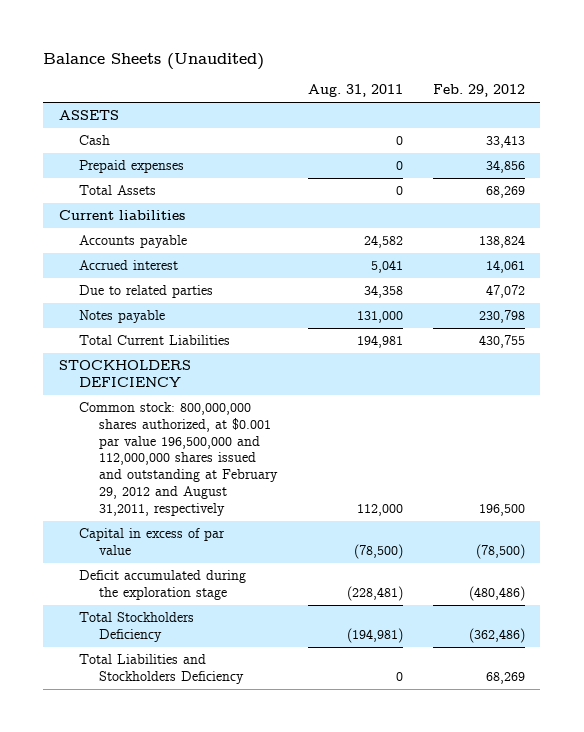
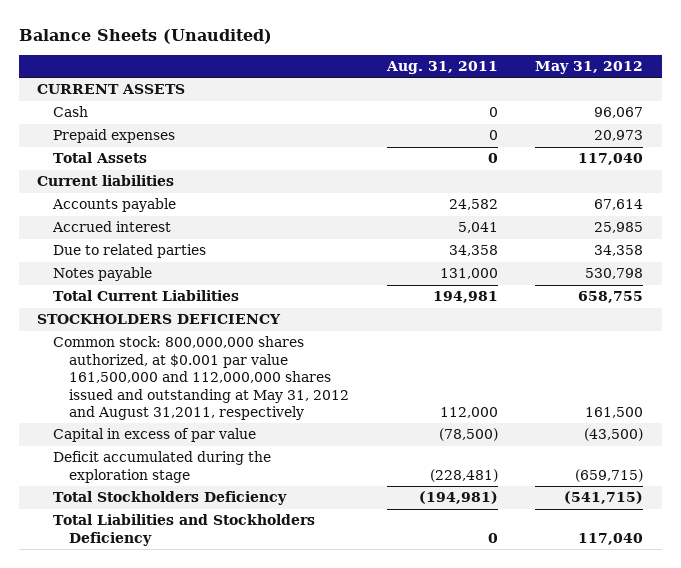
- | Aug. 31, 2011 | Feb. 29, 2012
+ | Aug. 31, 2011 | May 31, 2012
- ASSETS
+ CURRENT ASSETS
- Common stock: 800,000,000 shares authorized, at $0.001 par value 196,500,000 and 112,000,000 shares issued and outstanding at February 29, 2012 and August 31,2011, respectively | 112,000 | 196,500
+ Common stock: 800,000,000 shares authorized, at $0.001 par value 161,500,000 and 112,000,000 shares issued and outstanding at May 31, 2012 and August 31,2011, respectively | 112,000 | 161,500

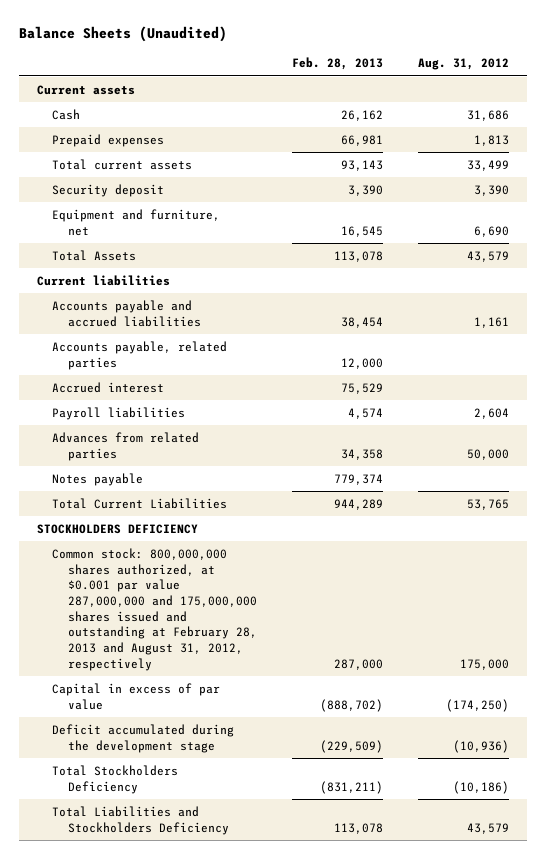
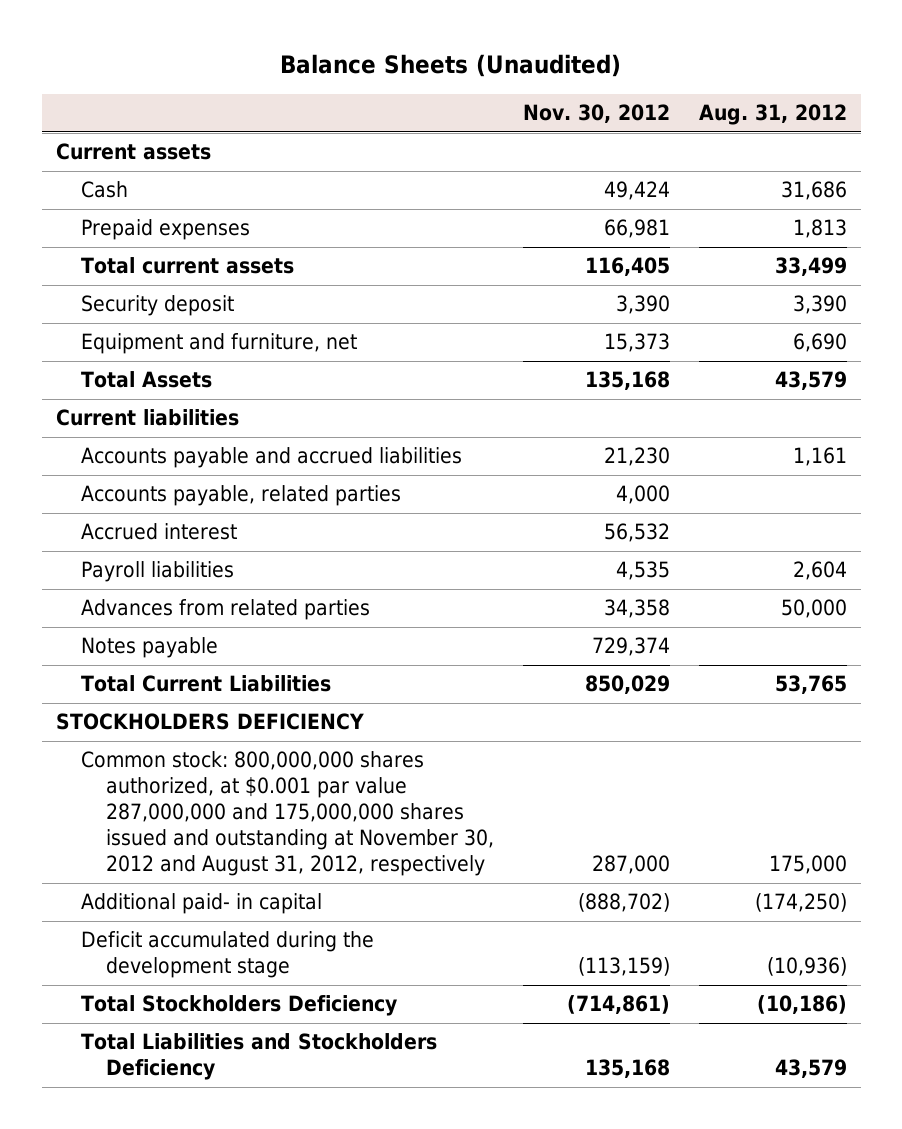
- | Feb. 28, 2013 | Aug. 31, 2012
+ | Nov. 30, 2012 | Aug. 31, 2012
- Common stock: 800,000,000 shares authorized, at $0.001 par value 287,000,000 and 175,000,000 shares issued and outstanding at February 28, 2013 and August 31, 2012, respectively | 287,000 | 175,000
- Capital in excess of par value | (888,702) | (174,250)
+ Common stock: 800,000,000 shares authorized, at $0.001 par value 287,000,000 and 175,000,000 shares issued and outstanding at November 30, 2012 and August 31, 2012, respectively | 287,000 | 175,000
+ Additional paid- in capital | (888,702) | (174,250)

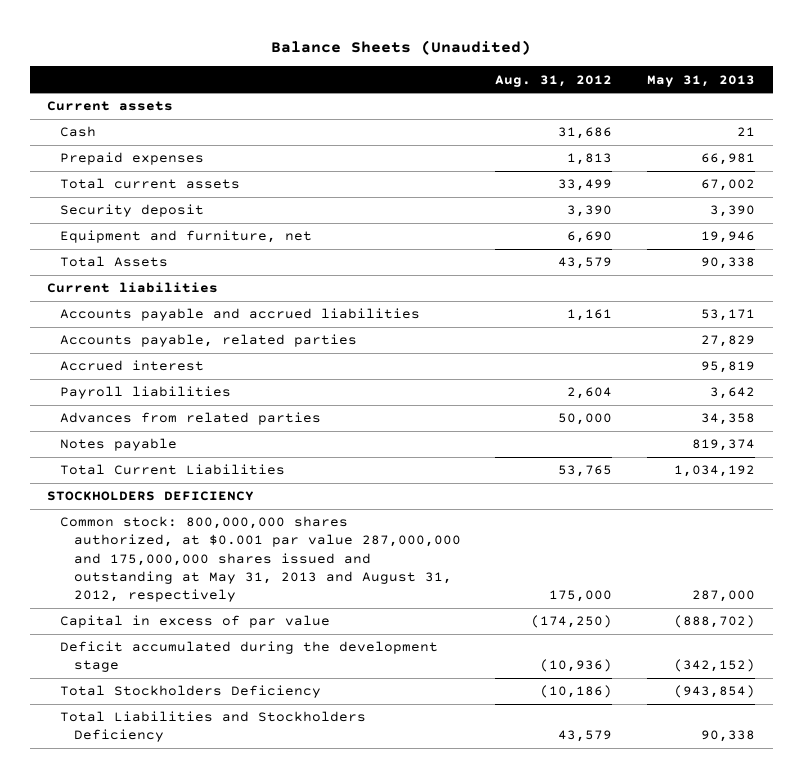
- | Nov. 30, 2012 | Aug. 31, 2012
+ | Aug. 31, 2012 | May 31, 2013
- Common stock: 800,000,000 shares authorized, at $0.001 par value 287,000,000 and 175,000,000 shares issued and outstanding at November 30, 2012 and August 31, 2012, respectively | 287,000 | 175,000
- Additional paid- in capital | (888,702) | (174,250)
+ Common stock: 800,000,000 shares authorized, at $0.001 par value 287,000,000 and 175,000,000 shares issued and outstanding at May 31, 2013 and August 31, 2012, respectively | 175,000 | 287,000
+ Capital in excess of par value | (174,250) | (888,702)

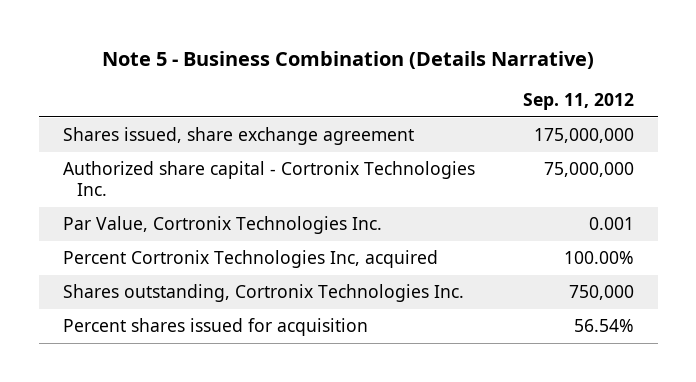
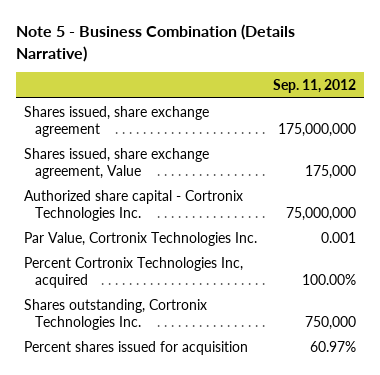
+ Shares issued, share exchange agreement, Value | 175,000
- Percent shares issued for acquisition | 56.54%
+ Percent shares issued for acquisition | 60.97%

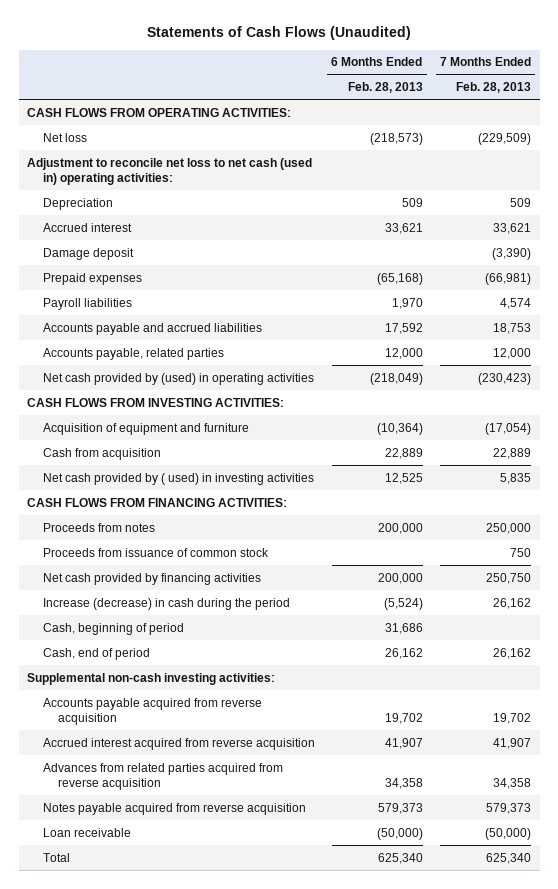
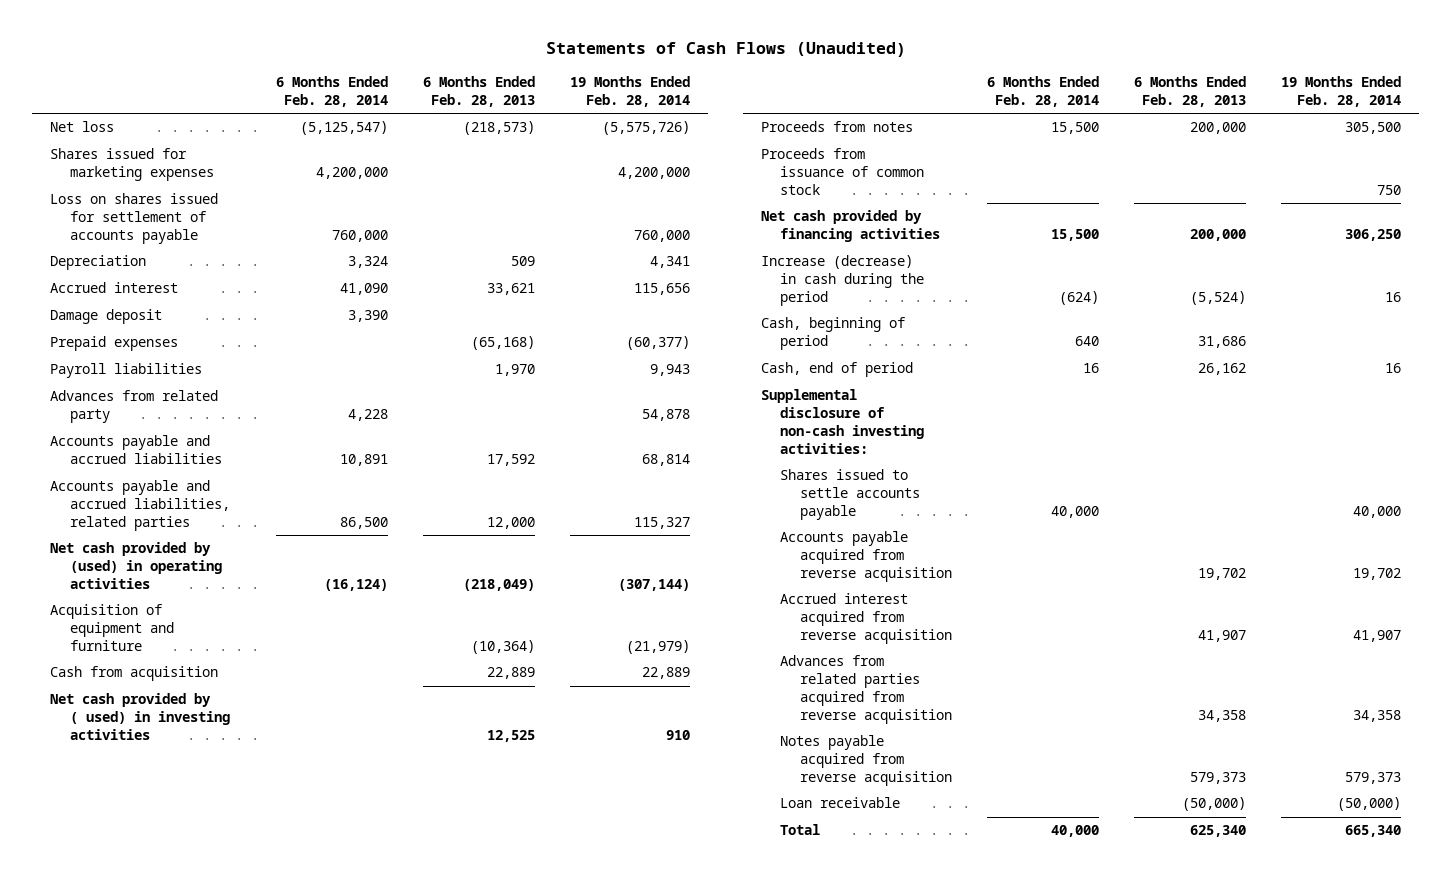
- | 6 Months Ended Feb. 28, 2013 | 7 Months Ended Feb. 28, 2013
+ | 6 Months Ended Feb. 28, 2014 | 6 Months Ended Feb. 28, 2013 | 19 Months Ended Feb. 28, 2014
- CASH FLOWS FROM OPERATING ACTIVITIES:
- Adjustment to reconcile net loss to net cash (used in) operating activities:
+ Shares issued for marketing expenses | 4,200,000 | | 4,200,000
+ Loss on shares issued for settlement of accounts payable | 760,000 | | 760,000
+ Advances from related party | 4,228 | | 54,878
- Accounts payable, related parties | 12,000 | 12,000
+ Accounts payable and accrued liabilities, related parties | 86,500 | 12,000 | 115,327
- CASH FLOWS FROM INVESTING ACTIVITIES:
- CASH FLOWS FROM FINANCING ACTIVITIES:
- Supplemental non-cash investing activities:
+ Supplemental disclosure of non-cash investing activities:
+ Shares issued to settle accounts payable | 40,000 | | 40,000

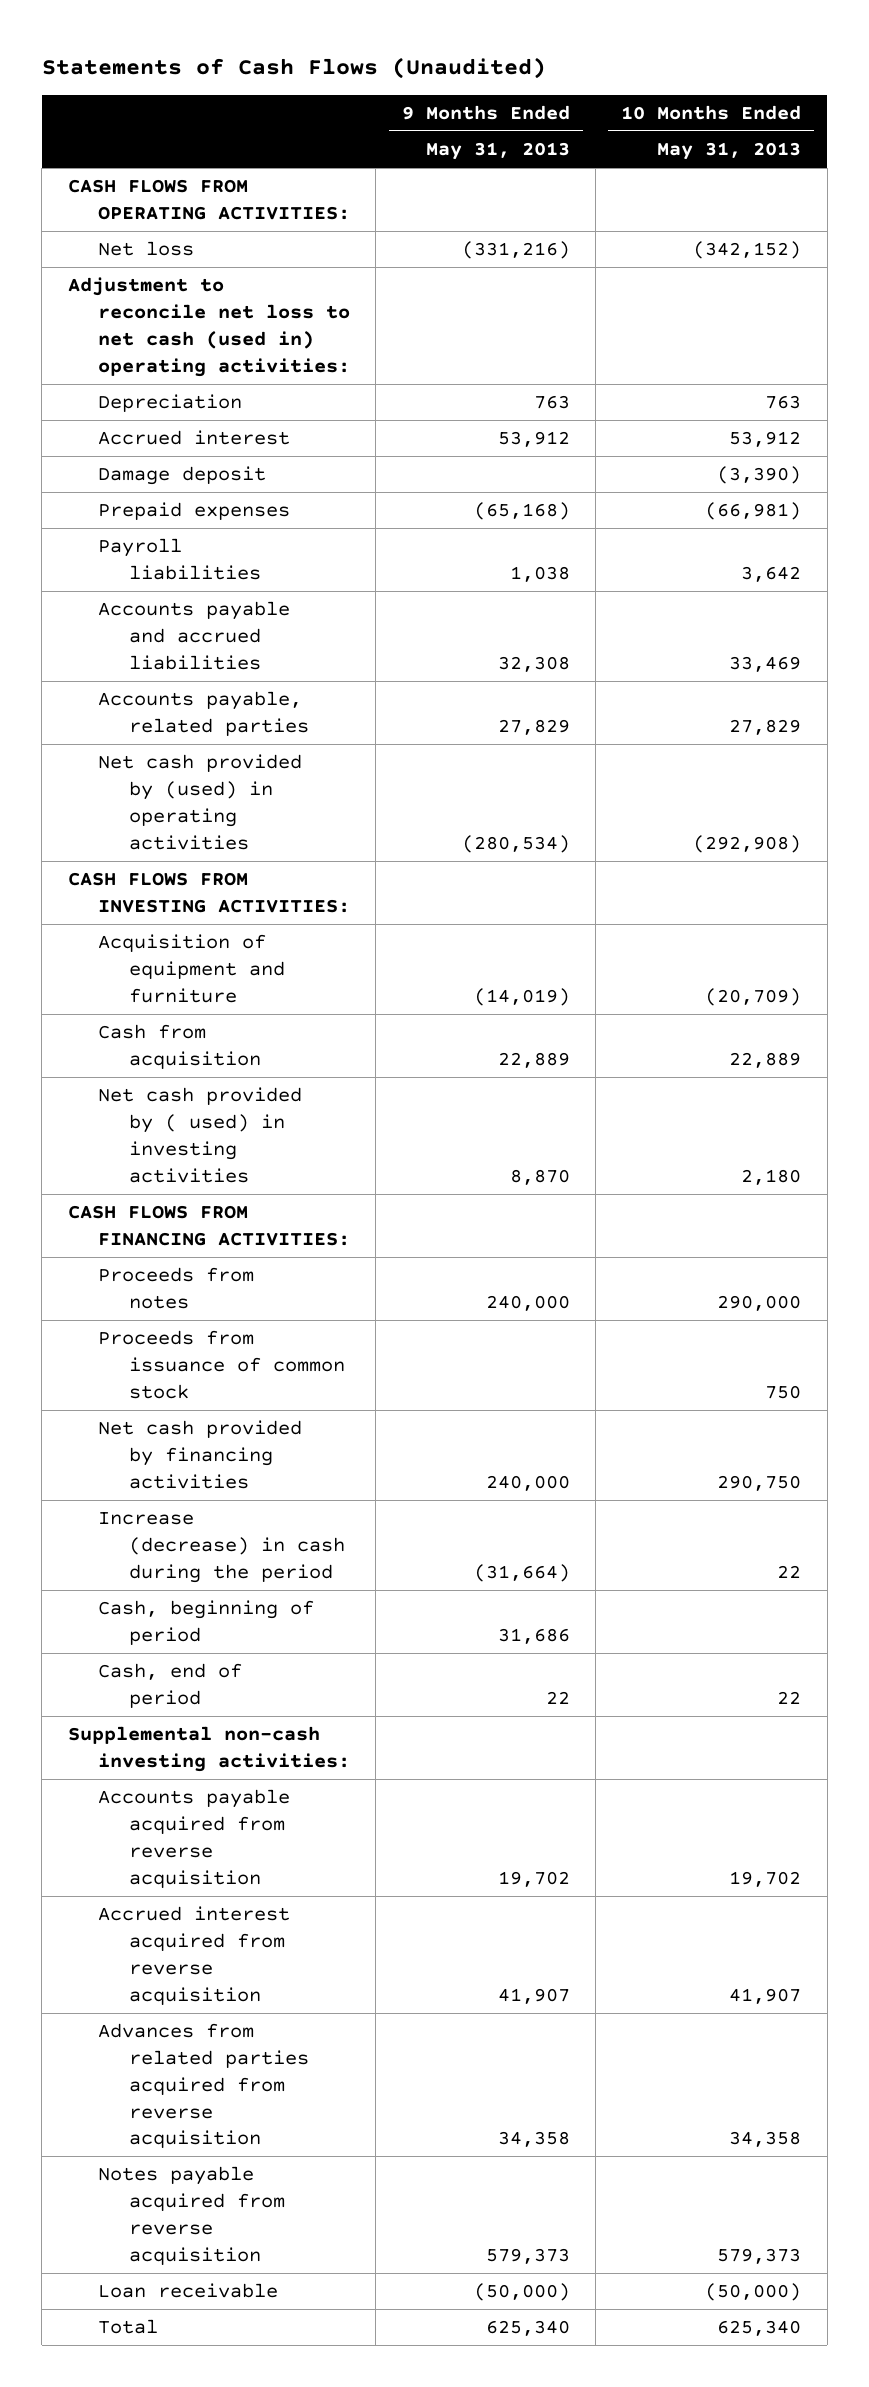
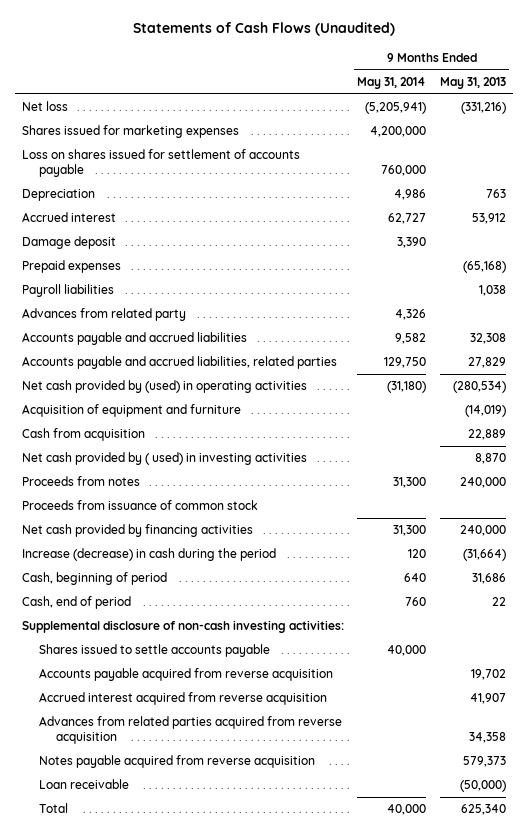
- | 9 Months Ended May 31, 2013 | 10 Months Ended May 31, 2013
+ | 9 Months Ended May 31, 2014 | 9 Months Ended May 31, 2013
- CASH FLOWS FROM OPERATING ACTIVITIES:
- Adjustment to reconcile net loss to net cash (used in) operating activities:
+ Shares issued for marketing expenses | 4,200,000 |
+ Loss on shares issued for settlement of accounts payable | 760,000 |
+ Advances from related party | 4,326 |
- Accounts payable, related parties | 27,829 | 27,829
+ Accounts payable and accrued liabilities, related parties | 129,750 | 27,829
- CASH FLOWS FROM INVESTING ACTIVITIES:
- CASH FLOWS FROM FINANCING ACTIVITIES:
- Supplemental non-cash investing activities:
+ Supplemental disclosure of non-cash investing activities:
+ Shares issued to settle accounts payable | 40,000 |

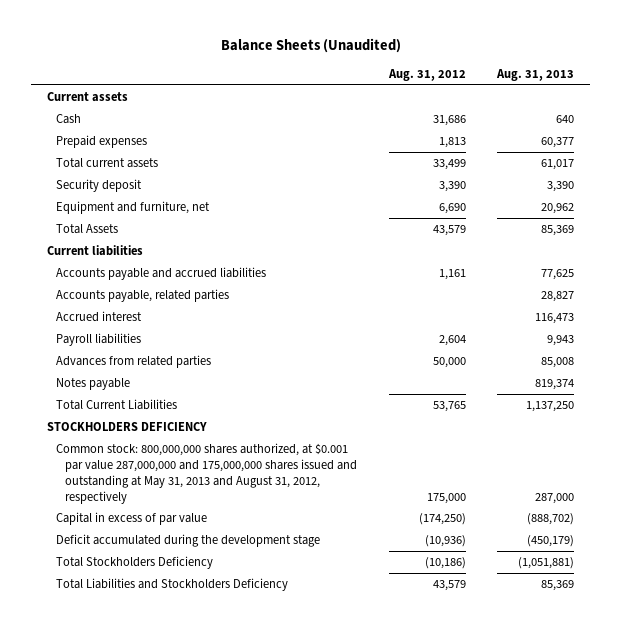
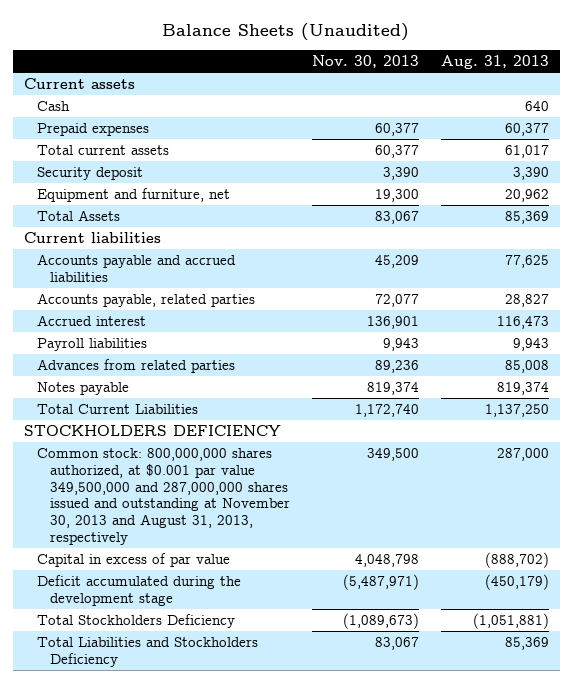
- | Aug. 31, 2012 | Aug. 31, 2013
+ | Nov. 30, 2013 | Aug. 31, 2013
- Common stock: 800,000,000 shares authorized, at $0.001 par value 287,000,000 and 175,000,000 shares issued and outstanding at May 31, 2013 and August 31, 2012, respectively | 175,000 | 287,000
+ Common stock: 800,000,000 shares authorized, at $0.001 par value 349,500,000 and 287,000,000 shares issued and outstanding at November 30, 2013 and August 31, 2013, respectively | 349,500 | 287,000

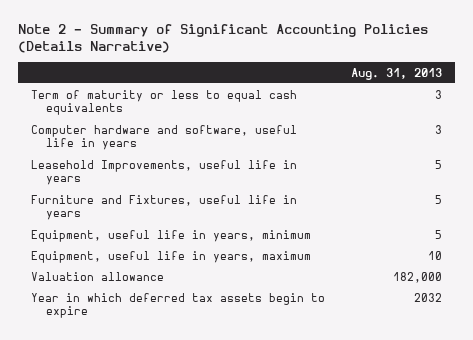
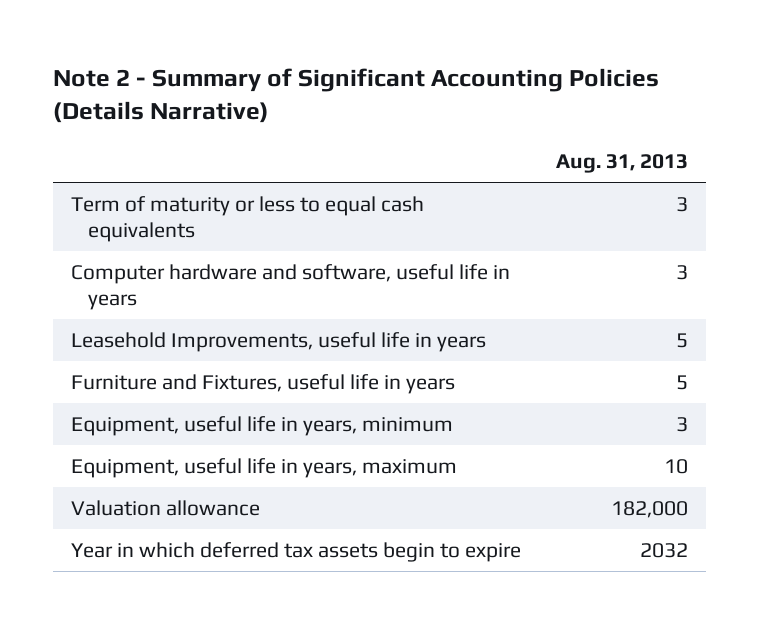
- Equipment, useful life in years, minimum | 5
+ Equipment, useful life in years, minimum | 3

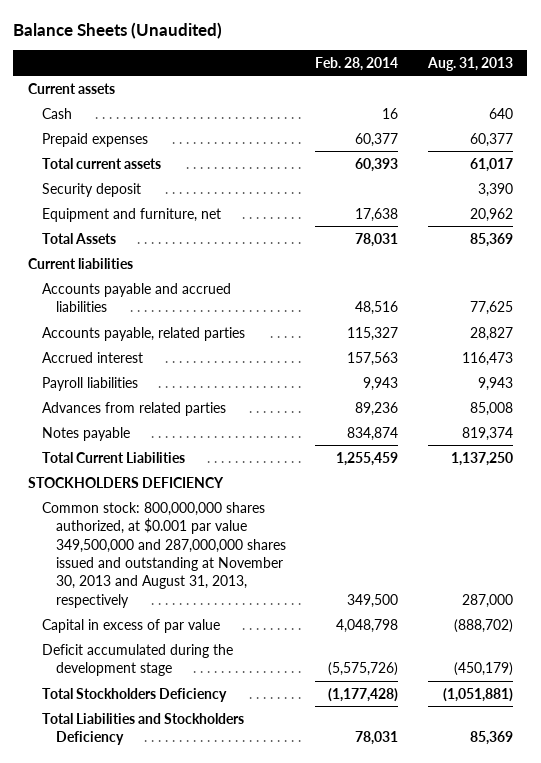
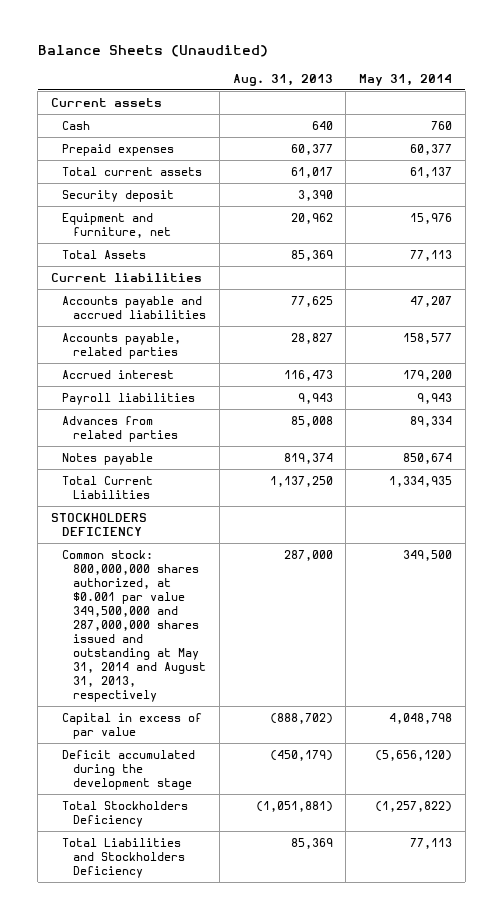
- | Feb. 28, 2014 | Aug. 31, 2013
+ | Aug. 31, 2013 | May 31, 2014
- Common stock: 800,000,000 shares authorized, at $0.001 par value 349,500,000 and 287,000,000 shares issued and outstanding at November 30, 2013 and August 31, 2013, respectively | 349,500 | 287,000
+ Common stock: 800,000,000 shares authorized, at $0.001 par value 349,500,000 and 287,000,000 shares issued and outstanding at May 31, 2014 and August 31, 2013, respectively | 287,000 | 349,500

